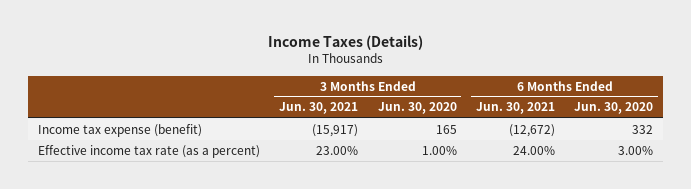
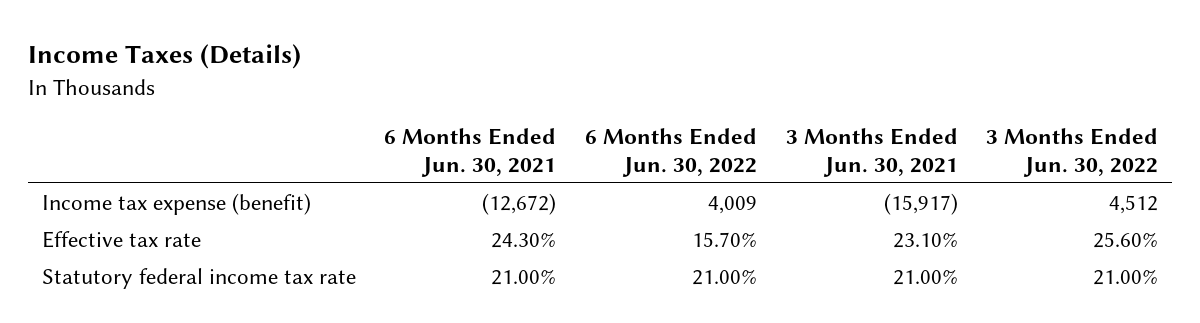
- | 3 Months Ended Jun. 30, 2021 | 3 Months Ended Jun. 30, 2020 | 6 Months Ended Jun. 30, 2021 | 6 Months Ended Jun. 30, 2020
+ | 6 Months Ended Jun. 30, 2021 | 6 Months Ended Jun. 30, 2022 | 3 Months Ended Jun. 30, 2021 | 3 Months Ended Jun. 30, 2022
- Effective income tax rate (as a percent) | 23.00% | 1.00% | 24.00% | 3.00%
+ Effective tax rate | 24.30% | 15.70% | 23.10% | 25.60%
+ Statutory federal income tax rate | 21.00% | 21.00% | 21.00% | 21.00%

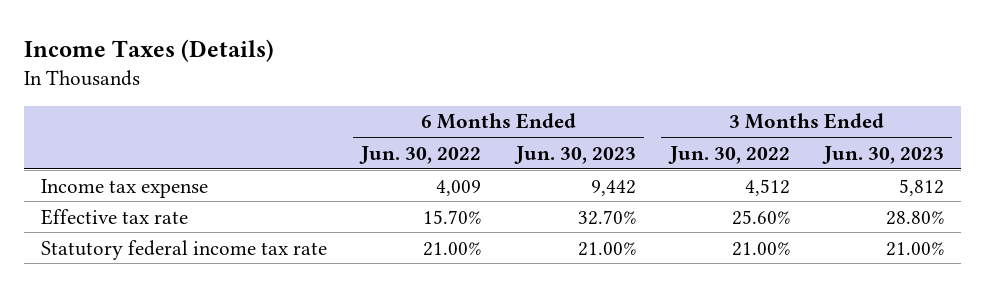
- | 6 Months Ended Jun. 30, 2021 | 6 Months Ended Jun. 30, 2022 | 3 Months Ended Jun. 30, 2021 | 3 Months Ended Jun. 30, 2022
+ | 6 Months Ended Jun. 30, 2022 | 6 Months Ended Jun. 30, 2023 | 3 Months Ended Jun. 30, 2022 | 3 Months Ended Jun. 30, 2023
- Income tax expense (benefit) | (12,672) | 4,009 | (15,917) | 4,512
+ Income tax expense | 4,009 | 9,442 | 4,512 | 5,812

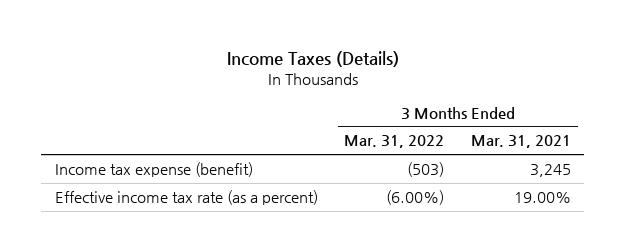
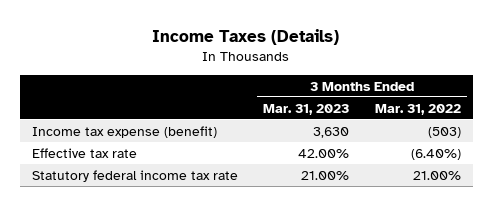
- | 3 Months Ended Mar. 31, 2022 | 3 Months Ended Mar. 31, 2021
+ | 3 Months Ended Mar. 31, 2023 | 3 Months Ended Mar. 31, 2022
- Effective income tax rate (as a percent) | (6.00%) | 19.00%
+ Effective tax rate | 42.00% | (6.40%)
+ Statutory federal income tax rate | 21.00% | 21.00%

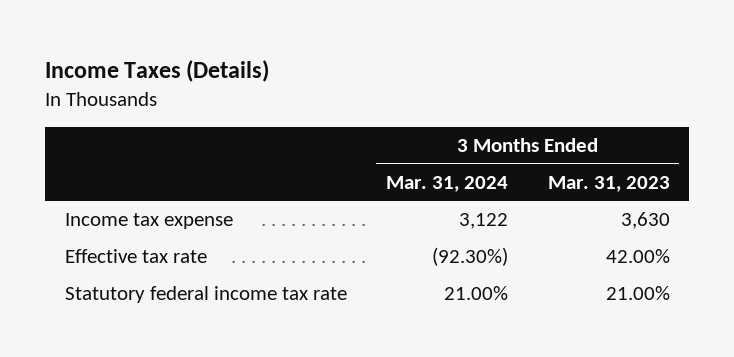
- | 3 Months Ended Mar. 31, 2023 | 3 Months Ended Mar. 31, 2022
+ | 3 Months Ended Mar. 31, 2024 | 3 Months Ended Mar. 31, 2023
- Income tax expense (benefit) | 3,630 | (503)
+ Income tax expense | 3,122 | 3,630

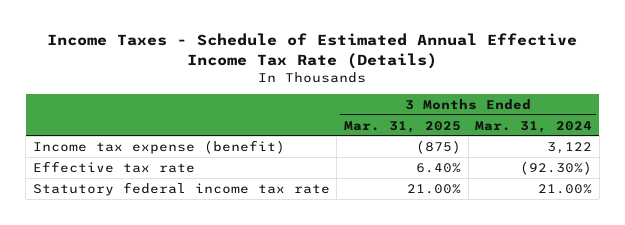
- Income Taxes (Details)
+ Income Taxes - Schedule of Estimated Annual Effective Income Tax Rate (Details)
- | 3 Months Ended Mar. 31, 2024 | 3 Months Ended Mar. 31, 2023
+ | 3 Months Ended Mar. 31, 2025 | 3 Months Ended Mar. 31, 2024
- Income tax expense | 3,122 | 3,630
+ Income tax expense (benefit) | (875) | 3,122

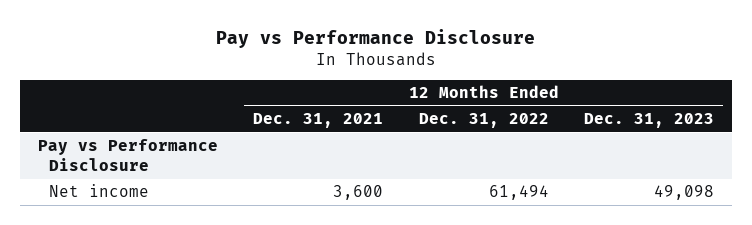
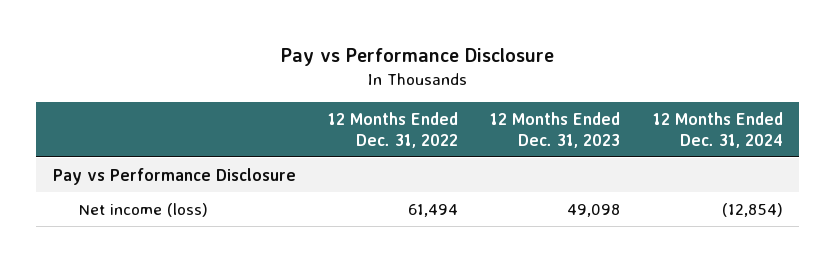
- | 12 Months Ended Dec. 31, 2021 | 12 Months Ended Dec. 31, 2022 | 12 Months Ended Dec. 31, 2023
+ | 12 Months Ended Dec. 31, 2022 | 12 Months Ended Dec. 31, 2023 | 12 Months Ended Dec. 31, 2024
- Net income | 3,600 | 61,494 | 49,098
+ Net income (loss) | 61,494 | 49,098 | (12,854)

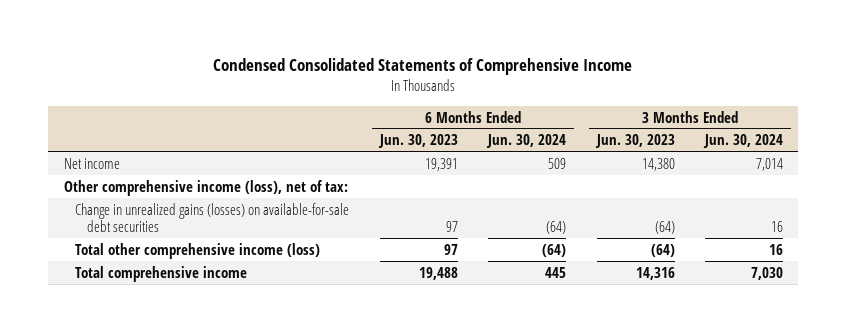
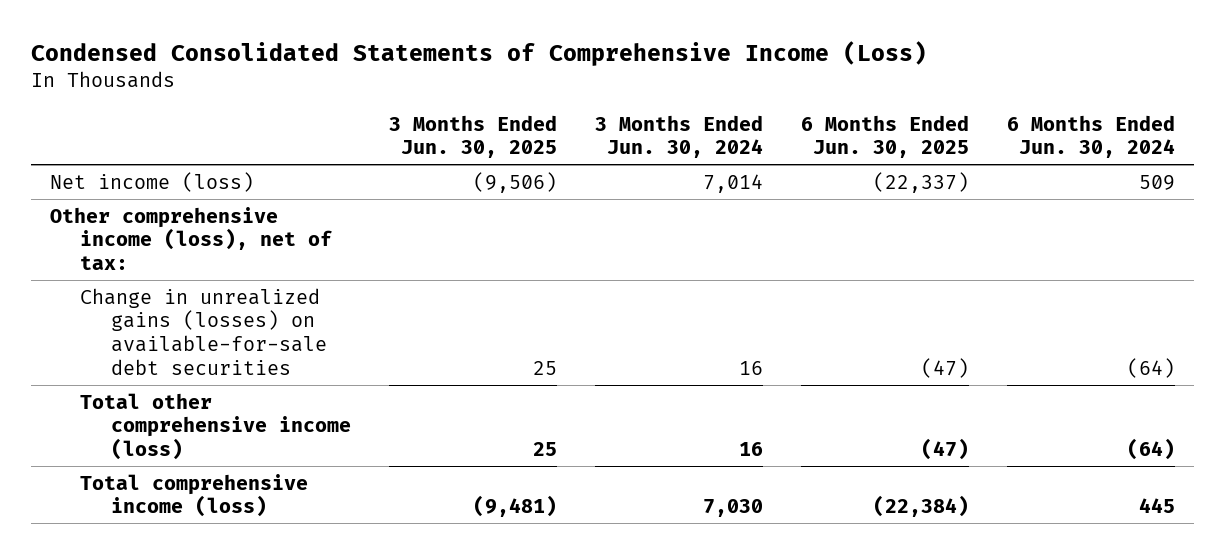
- Condensed Consolidated Statements of Comprehensive Income
+ Condensed Consolidated Statements of Comprehensive Income (Loss)
- | 6 Months Ended Jun. 30, 2023 | 6 Months Ended Jun. 30, 2024 | 3 Months Ended Jun. 30, 2023 | 3 Months Ended Jun. 30, 2024
+ | 3 Months Ended Jun. 30, 2025 | 3 Months Ended Jun. 30, 2024 | 6 Months Ended Jun. 30, 2025 | 6 Months Ended Jun. 30, 2024
- Net income | 19,391 | 509 | 14,380 | 7,014
+ Net income (loss) | (9,506) | 7,014 | (22,337) | 509
- Total comprehensive income | 19,488 | 445 | 14,316 | 7,030
+ Total comprehensive income (loss) | (9,481) | 7,030 | (22,384) | 445

